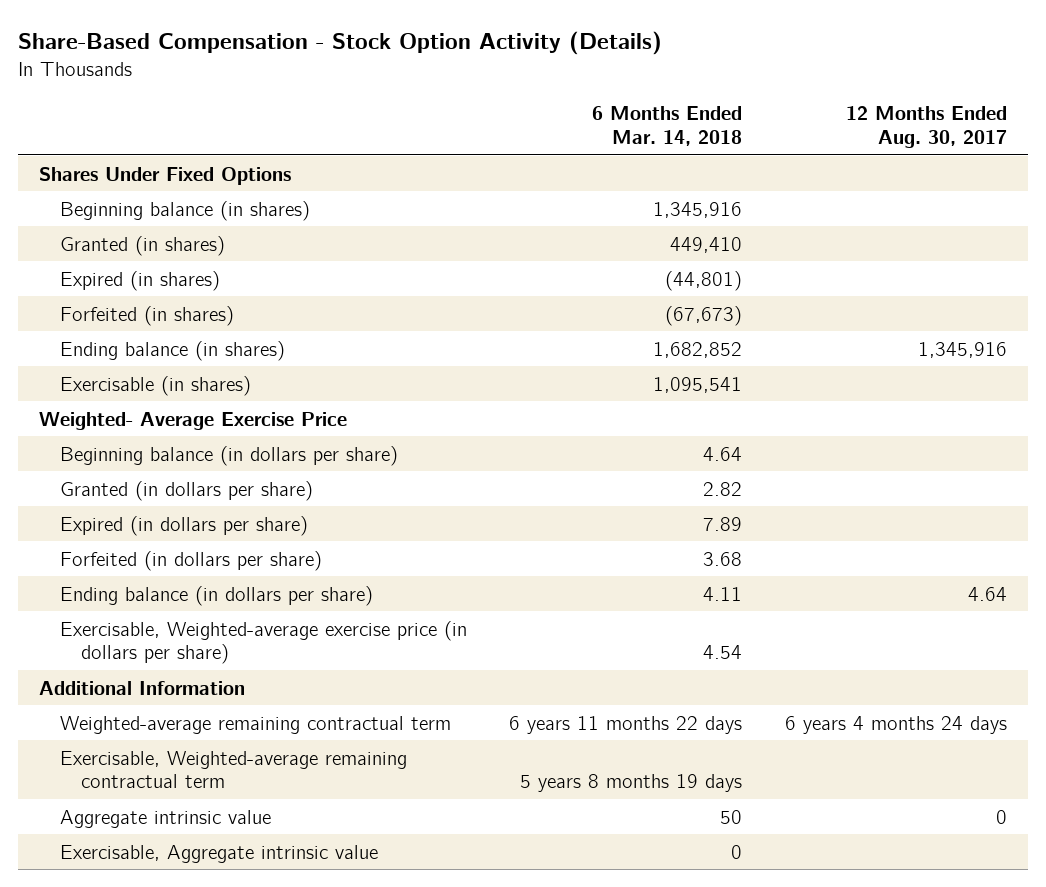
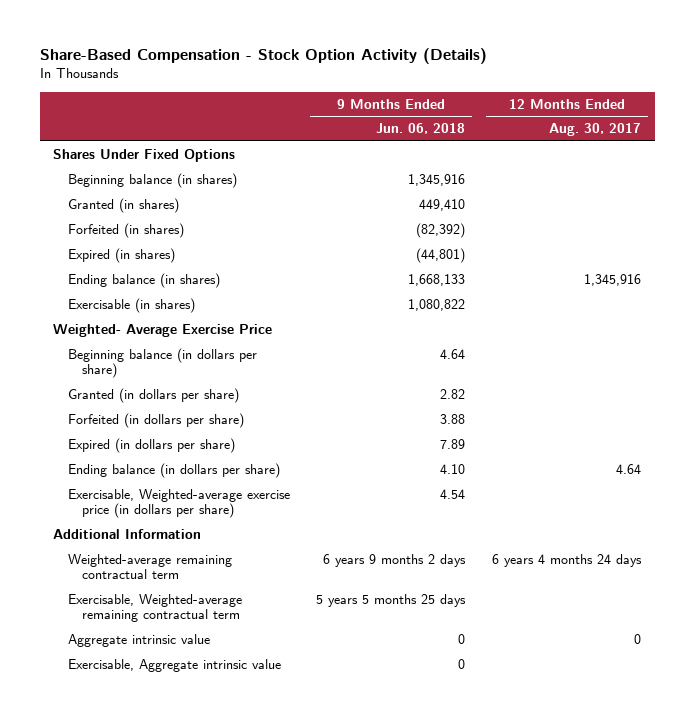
- | 6 Months Ended Mar. 14, 2018 | 12 Months Ended Aug. 30, 2017
+ | 9 Months Ended Jun. 06, 2018 | 12 Months Ended Aug. 30, 2017
moved down: Expired (in shares) | (44,801) |
moved down: Expired (in dollars per share) | 7.89 |

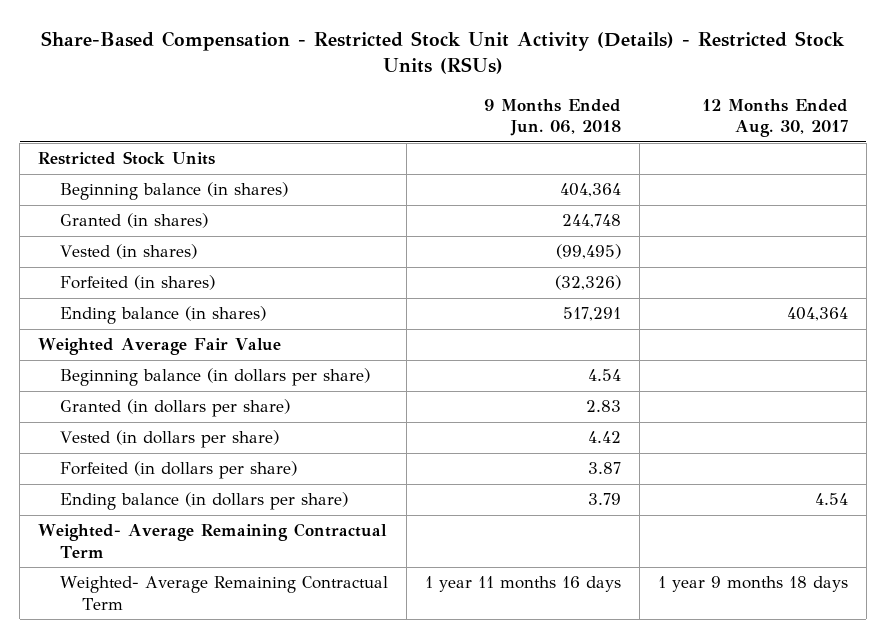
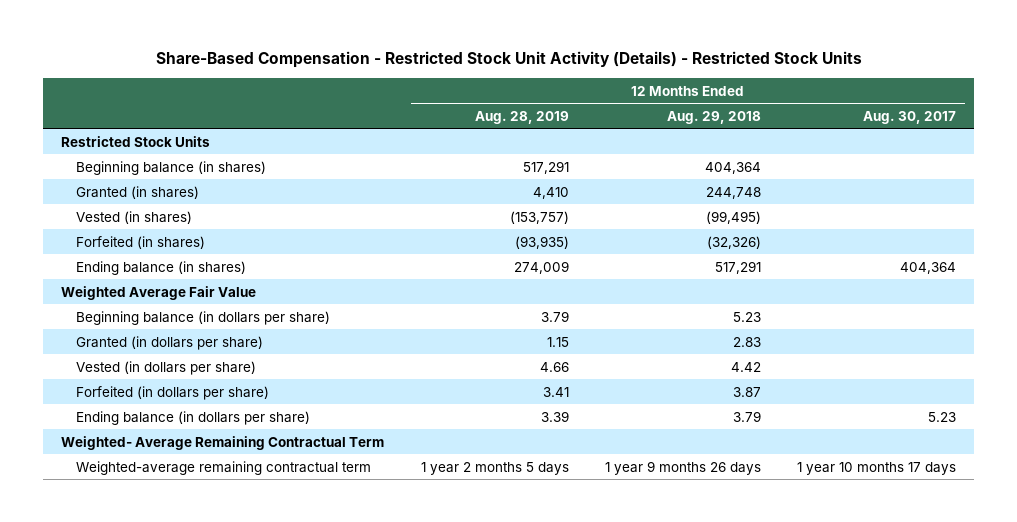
- Share-Based Compensation - Restricted Stock Unit Activity (Details) - Restricted Stock Units (RSUs)
+ Share-Based Compensation - Restricted Stock Unit Activity (Details) - Restricted Stock Units
- | 9 Months Ended Jun. 06, 2018 | 12 Months Ended Aug. 30, 2017
+ | 12 Months Ended Aug. 28, 2019 | 12 Months Ended Aug. 29, 2018 | 12 Months Ended Aug. 30, 2017
- Ending balance (in dollars per share) | 3.79 | 4.54
+ Ending balance (in dollars per share) | 3.39 | 3.79 | 5.23
- Weighted- Average Remaining Contractual Term | 1 year 11 months 16 days | 1 year 9 months 18 days
+ Weighted-average remaining contractual term | 1 year 2 months 5 days | 1 year 9 months 26 days | 1 year 10 months 17 days

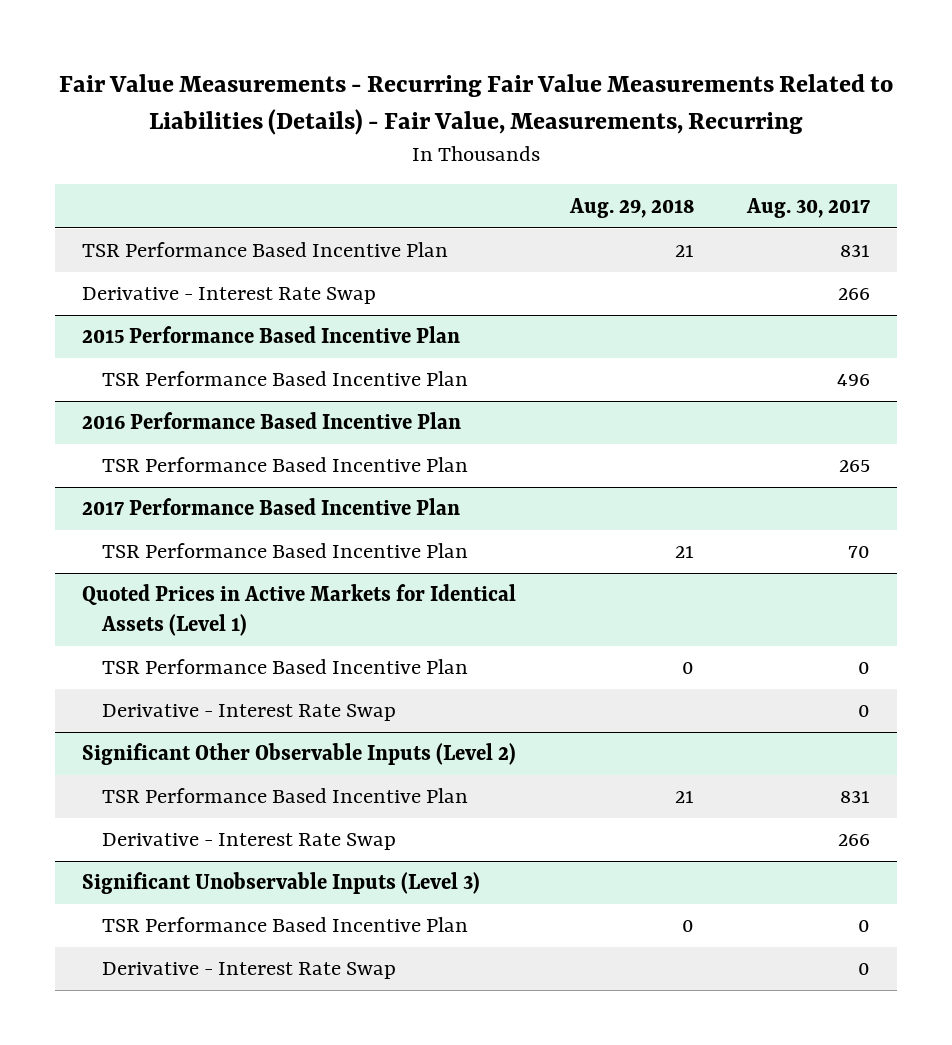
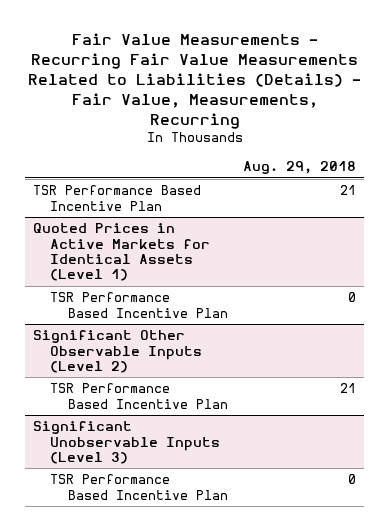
- | Aug. 29, 2018 | Aug. 30, 2017
+ | Aug. 29, 2018
- Derivative - Interest Rate Swap | | 266
- 2015 Performance Based Incentive Plan
- TSR Performance Based Incentive Plan | | 496
- 2016 Performance Based Incentive Plan
- TSR Performance Based Incentive Plan | | 265
- 2017 Performance Based Incentive Plan
- TSR Performance Based Incentive Plan | 21 | 70
@ Quoted Prices in Active Markets for Identical Assets (Level 1)
- Derivative - Interest Rate Swap | | 0
@ Significant Other Observable Inputs (Level 2)
- Derivative - Interest Rate Swap | | 266
@ Significant Unobservable Inputs (Level 3)
- Derivative - Interest Rate Swap | | 0

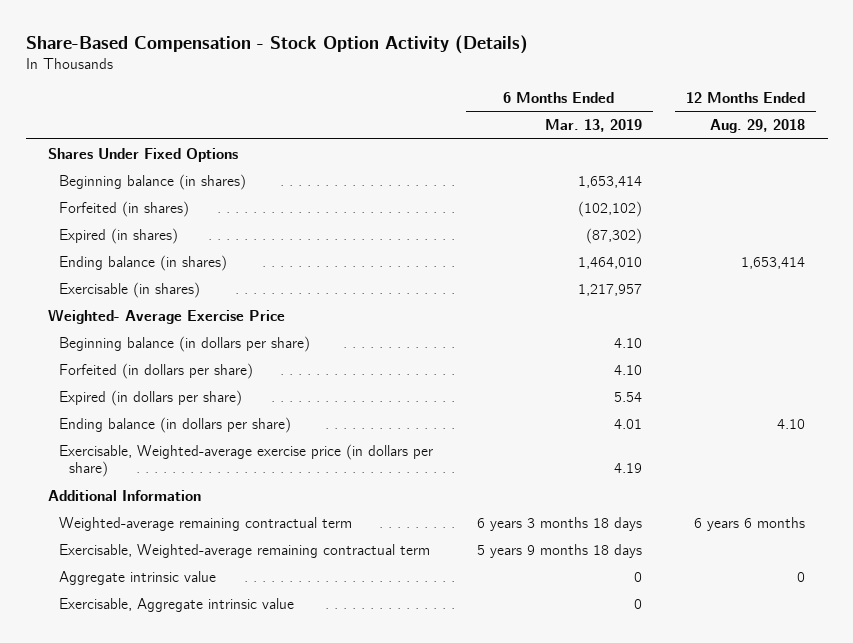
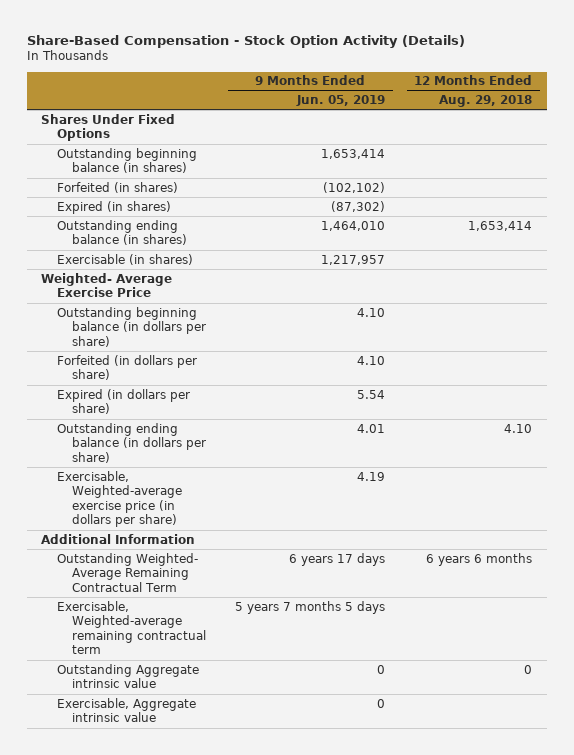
- | 6 Months Ended Mar. 13, 2019 | 12 Months Ended Aug. 29, 2018
+ | 9 Months Ended Jun. 05, 2019 | 12 Months Ended Aug. 29, 2018
- Beginning balance (in shares) | 1,653,414 |
+ Outstanding beginning balance (in shares) | 1,653,414 |
- Ending balance (in shares) | 1,464,010 | 1,653,414
+ Outstanding ending balance (in shares) | 1,464,010 | 1,653,414
- Beginning balance (in dollars per share) | 4.10 |
+ Outstanding beginning balance (in dollars per share) | 4.10 |
- Ending balance (in dollars per share) | 4.01 | 4.10
+ Outstanding ending balance (in dollars per share) | 4.01 | 4.10
- Weighted-average remaining contractual term | 6 years 3 months 18 days | 6 years 6 months
+ Outstanding Weighted- Average Remaining Contractual Term | 6 years 17 days | 6 years 6 months
- Aggregate intrinsic value | 0 | 0
+ Outstanding Aggregate intrinsic value | 0 | 0

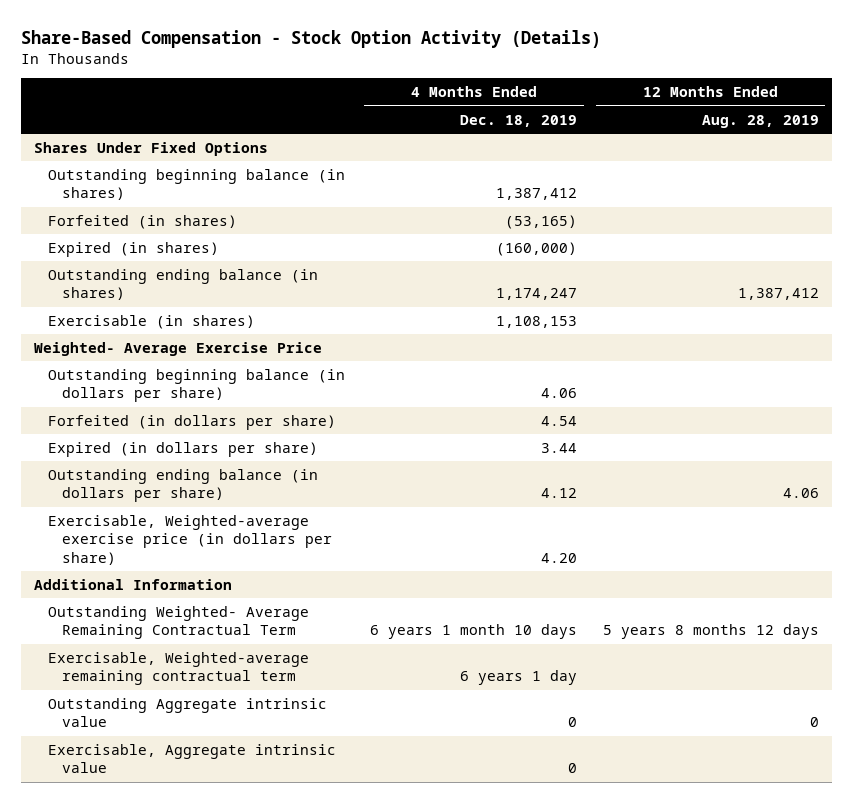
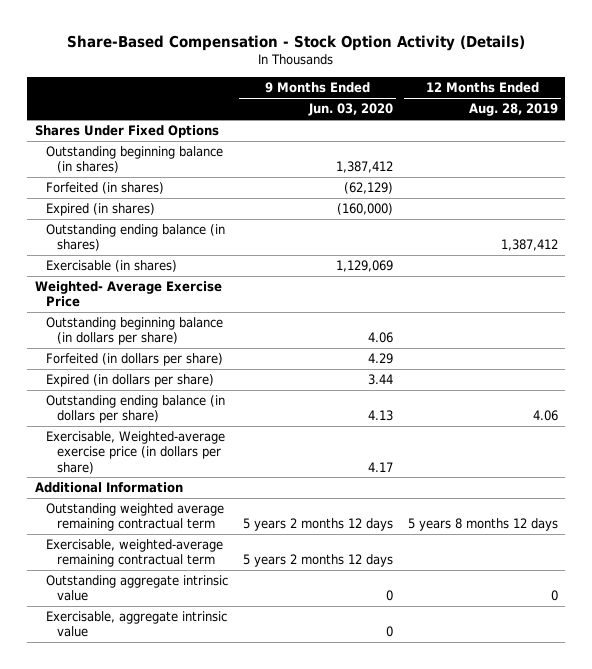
- | 4 Months Ended Dec. 18, 2019 | 12 Months Ended Aug. 28, 2019
+ | 9 Months Ended Jun. 03, 2020 | 12 Months Ended Aug. 28, 2019
- Outstanding Weighted- Average Remaining Contractual Term | 6 years 1 month 10 days | 5 years 8 months 12 days
- Exercisable, Weighted-average remaining contractual term | 6 years 1 day |
- Outstanding Aggregate intrinsic value | 0 | 0
- Exercisable, Aggregate intrinsic value | 0 |
+ Outstanding weighted average remaining contractual term | 5 years 2 months 12 days | 5 years 8 months 12 days
+ Exercisable, weighted-average remaining contractual term | 5 years 2 months 12 days |
+ Outstanding aggregate intrinsic value | 0 | 0
+ Exercisable, aggregate intrinsic value | 0 |

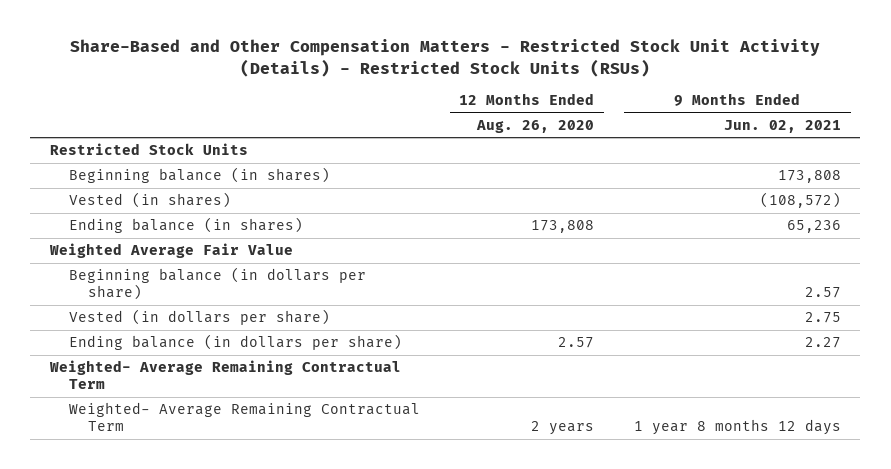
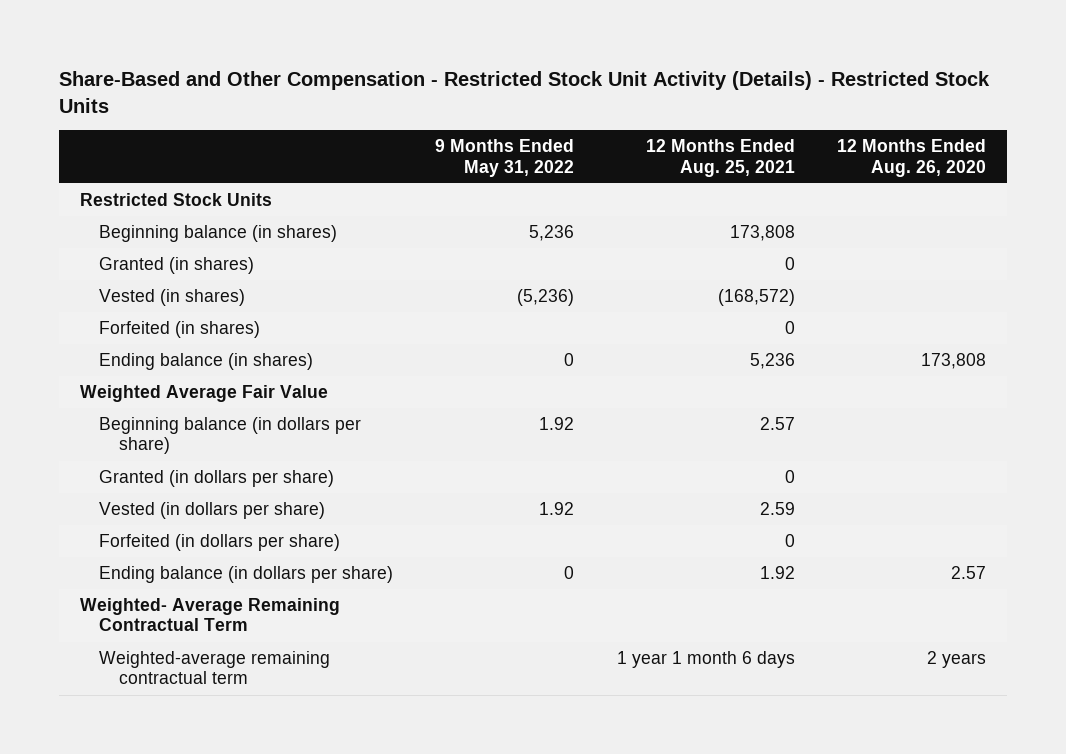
- Share-Based and Other Compensation Matters - Restricted Stock Unit Activity (Details) - Restricted Stock Units (RSUs)
+ Share-Based and Other Compensation - Restricted Stock Unit Activity (Details) - Restricted Stock Units
- | 12 Months Ended Aug. 26, 2020 | 9 Months Ended Jun. 02, 2021
+ | 9 Months Ended May 31, 2022 | 12 Months Ended Aug. 25, 2021 | 12 Months Ended Aug. 26, 2020
+ Granted (in shares) | | 0 |
+ Forfeited (in shares) | | 0 |
+ Granted (in dollars per share) | | 0 |
+ Forfeited (in dollars per share) | | 0 |
- Weighted- Average Remaining Contractual Term | 2 years | 1 year 8 months 12 days
+ Weighted-average remaining contractual term | | 1 year 1 month 6 days | 2 years

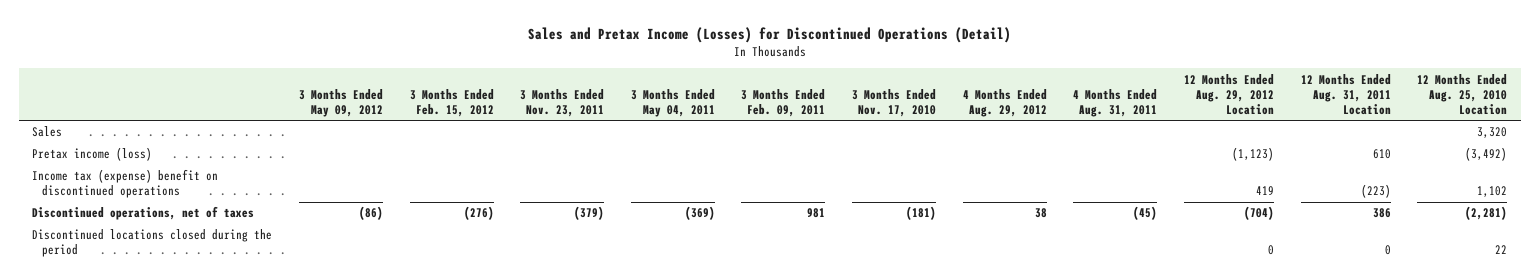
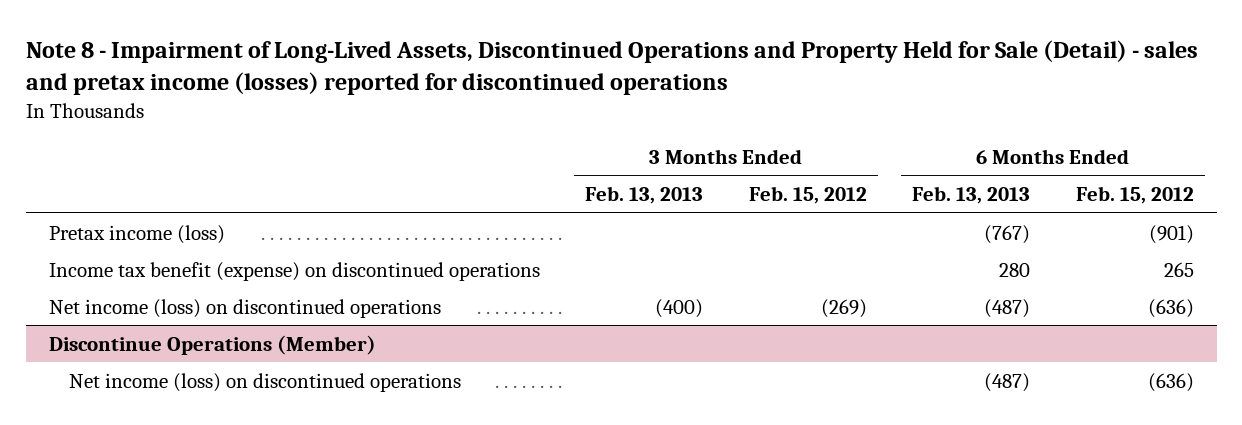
- Sales and Pretax Income (Losses) for Discontinued Operations (Detail)
+ Note 8 - Impairment of Long-Lived Assets, Discontinued Operations and Property Held for Sale (Detail) - sales and pretax income (losses) reported for discontinued operations
- | 3 Months Ended May 09, 2012 | 3 Months Ended Feb. 15, 2012 | 3 Months Ended Nov. 23, 2011 | 3 Months Ended May 04, 2011 | 3 Months Ended Feb. 09, 2011 | 3 Months Ended Nov. 17, 2010 | 4 Months Ended Aug. 29, 2012 | 4 Months Ended Aug. 31, 2011 | 12 Months Ended Aug. 29, 2012 Location | 12 Months Ended Aug. 31, 2011 Location | 12 Months Ended Aug. 25, 2010 Location
+ | 3 Months Ended Feb. 13, 2013 | 3 Months Ended Feb. 15, 2012 | 6 Months Ended Feb. 13, 2013 | 6 Months Ended Feb. 15, 2012
- Sales | | | | | | | | | | | 3,320
- Income tax (expense) benefit on discontinued operations | | | | | | | | | 419 | (223) | 1,102
- Discontinued operations, net of taxes | (86) | (276) | (379) | (369) | 981 | (181) | 38 | (45) | (704) | 386 | (2,281)
- Discontinued locations closed during the period | | | | | | | | | 0 | 0 | 22
+ Income tax benefit (expense) on discontinued operations | | | 280 | 265
+ Net income (loss) on discontinued operations | (400) | (269) | (487) | (636)
+ Discontinue Operations (Member)
+ Net income (loss) on discontinued operations | | | (487) | (636)

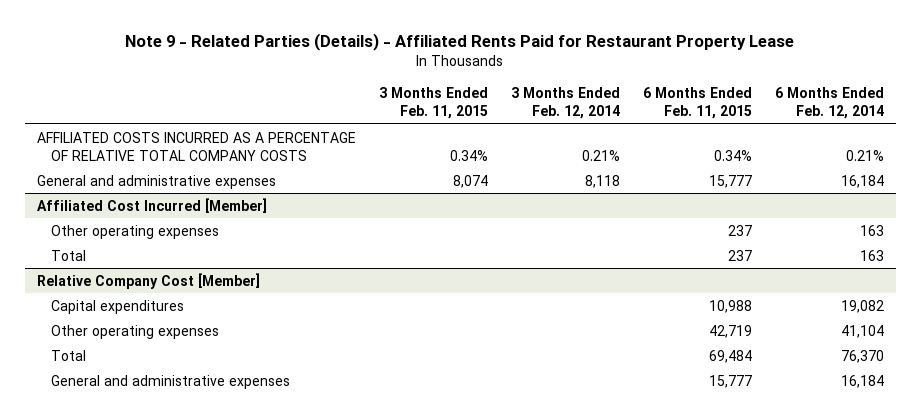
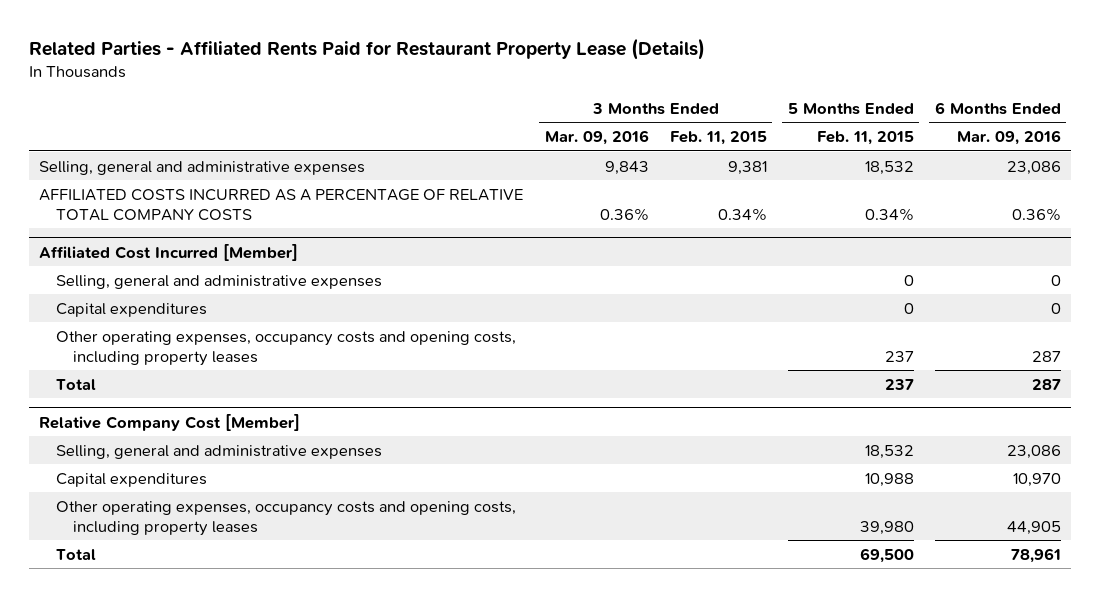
- Note 9 - Related Parties (Details) - Affiliated Rents Paid for Restaurant Property Lease
+ Related Parties - Affiliated Rents Paid for Restaurant Property Lease (Details)
- | 3 Months Ended Feb. 11, 2015 | 3 Months Ended Feb. 12, 2014 | 6 Months Ended Feb. 11, 2015 | 6 Months Ended Feb. 12, 2014
+ | 3 Months Ended Mar. 09, 2016 | 3 Months Ended Feb. 11, 2015 | 5 Months Ended Feb. 11, 2015 | 6 Months Ended Mar. 09, 2016
+ Selling, general and administrative expenses | 9,843 | 9,381 | 18,532 | 23,086
- General and administrative expenses | 8,074 | 8,118 | 15,777 | 16,184
@ Affiliated Cost Incurred [Member]
- Other operating expenses | | | 237 | 163
+ Selling, general and administrative expenses | | | 0 | 0
+ Capital expenditures | | | 0 | 0
+ Other operating expenses, occupancy costs and opening costs, including property leases | | | 237 | 287
@ Relative Company Cost [Member]
+ Selling, general and administrative expenses | | | 18,532 | 23,086
- Other operating expenses | | | 42,719 | 41,104
+ Other operating expenses, occupancy costs and opening costs, including property leases | | | 39,980 | 44,905
- General and administrative expenses | | | 15,777 | 16,184

